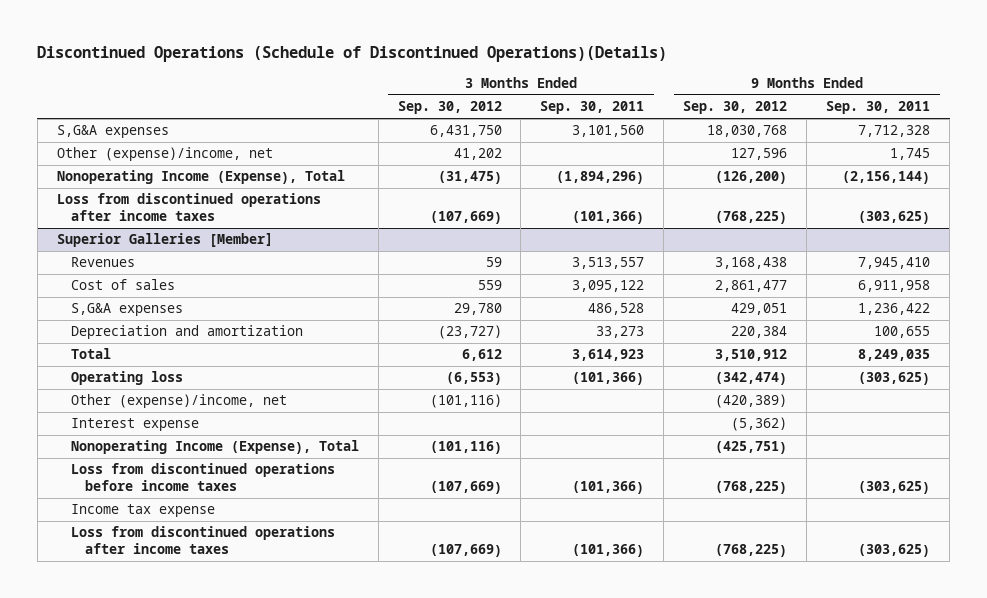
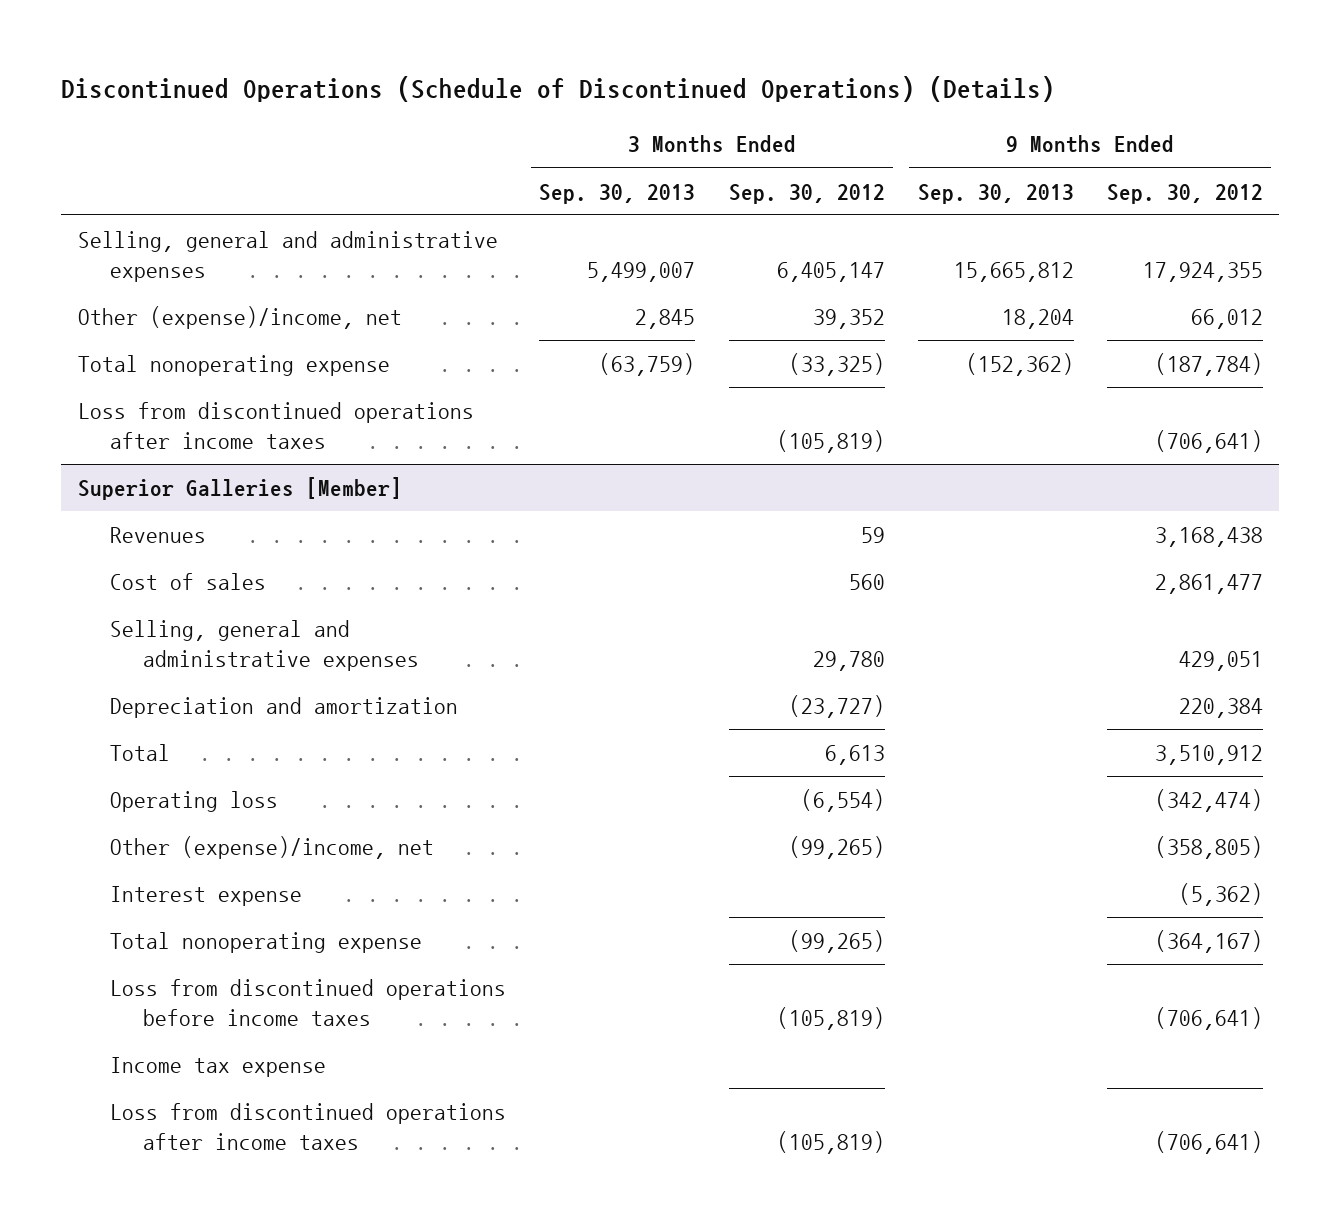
- Discontinued Operations (Schedule of Discontinued Operations)(Details)
+ Discontinued Operations (Schedule of Discontinued Operations) (Details)
- | 3 Months Ended Sep. 30, 2012 | 3 Months Ended Sep. 30, 2011 | 9 Months Ended Sep. 30, 2012 | 9 Months Ended Sep. 30, 2011
+ | 3 Months Ended Sep. 30, 2013 | 3 Months Ended Sep. 30, 2012 | 9 Months Ended Sep. 30, 2013 | 9 Months Ended Sep. 30, 2012
- S,G&A expenses | 6,431,750 | 3,101,560 | 18,030,768 | 7,712,328
- Other (expense)/income, net | 41,202 | | 127,596 | 1,745
- Nonoperating Income (Expense), Total | (31,475) | (1,894,296) | (126,200) | (2,156,144)
- Loss from discontinued operations after income taxes | (107,669) | (101,366) | (768,225) | (303,625)
+ Selling, general and administrative expenses | 5,499,007 | 6,405,147 | 15,665,812 | 17,924,355
+ Other (expense)/income, net | 2,845 | 39,352 | 18,204 | 66,012
+ Total nonoperating expense | (63,759) | (33,325) | (152,362) | (187,784)
+ Loss from discontinued operations after income taxes | | (105,819) | | (706,641)
@ Superior Galleries [Member]
- Cost of sales | 559 | 3,095,122 | 2,861,477 | 6,911,958
- S,G&A expenses | 29,780 | 486,528 | 429,051 | 1,236,422
+ Cost of sales | | 560 | | 2,861,477
+ Selling, general and administrative expenses | | 29,780 | | 429,051
- Total | 6,612 | 3,614,923 | 3,510,912 | 8,249,035
- Operating loss | (6,553) | (101,366) | (342,474) | (303,625)
- Other (expense)/income, net | (101,116) | | (420,389) |
+ Total | | 6,613 | | 3,510,912
+ Operating loss | | (6,554) | | (342,474)
+ Other (expense)/income, net | | (99,265) | | (358,805)
- Nonoperating Income (Expense), Total | (101,116) | | (425,751) |
- Loss from discontinued operations before income taxes | (107,669) | (101,366) | (768,225) | (303,625)
+ Total nonoperating expense | | (99,265) | | (364,167)
+ Loss from discontinued operations before income taxes | | (105,819) | | (706,641)
- Loss from discontinued operations after income taxes | (107,669) | (101,366) | (768,225) | (303,625)
+ Loss from discontinued operations after income taxes | | (105,819) | | (706,641)

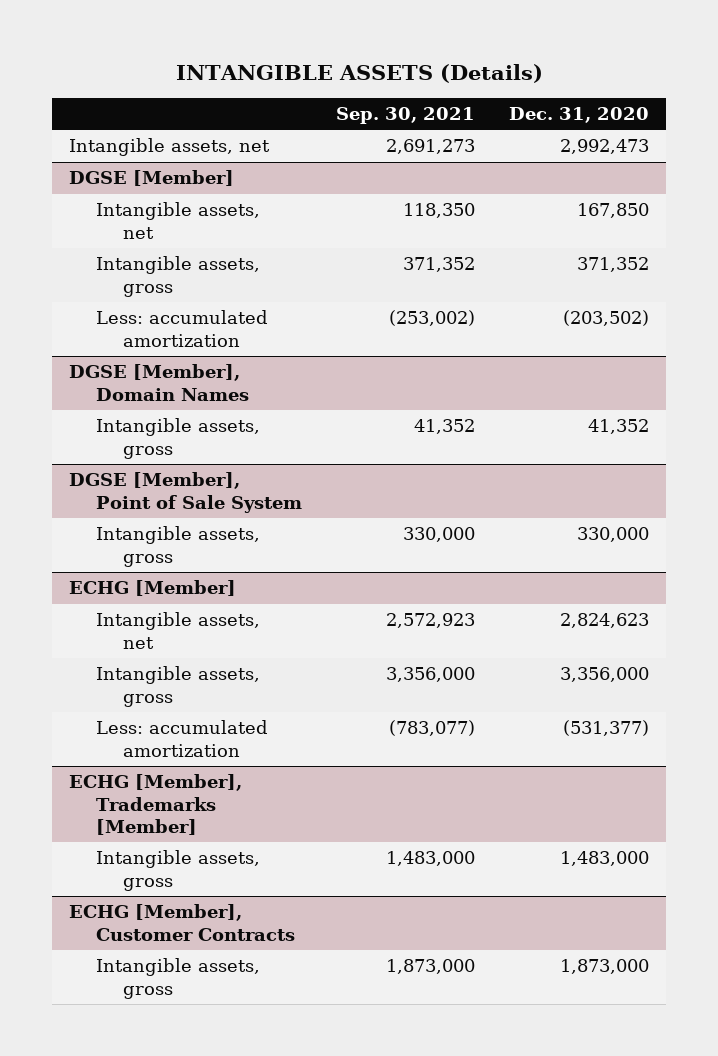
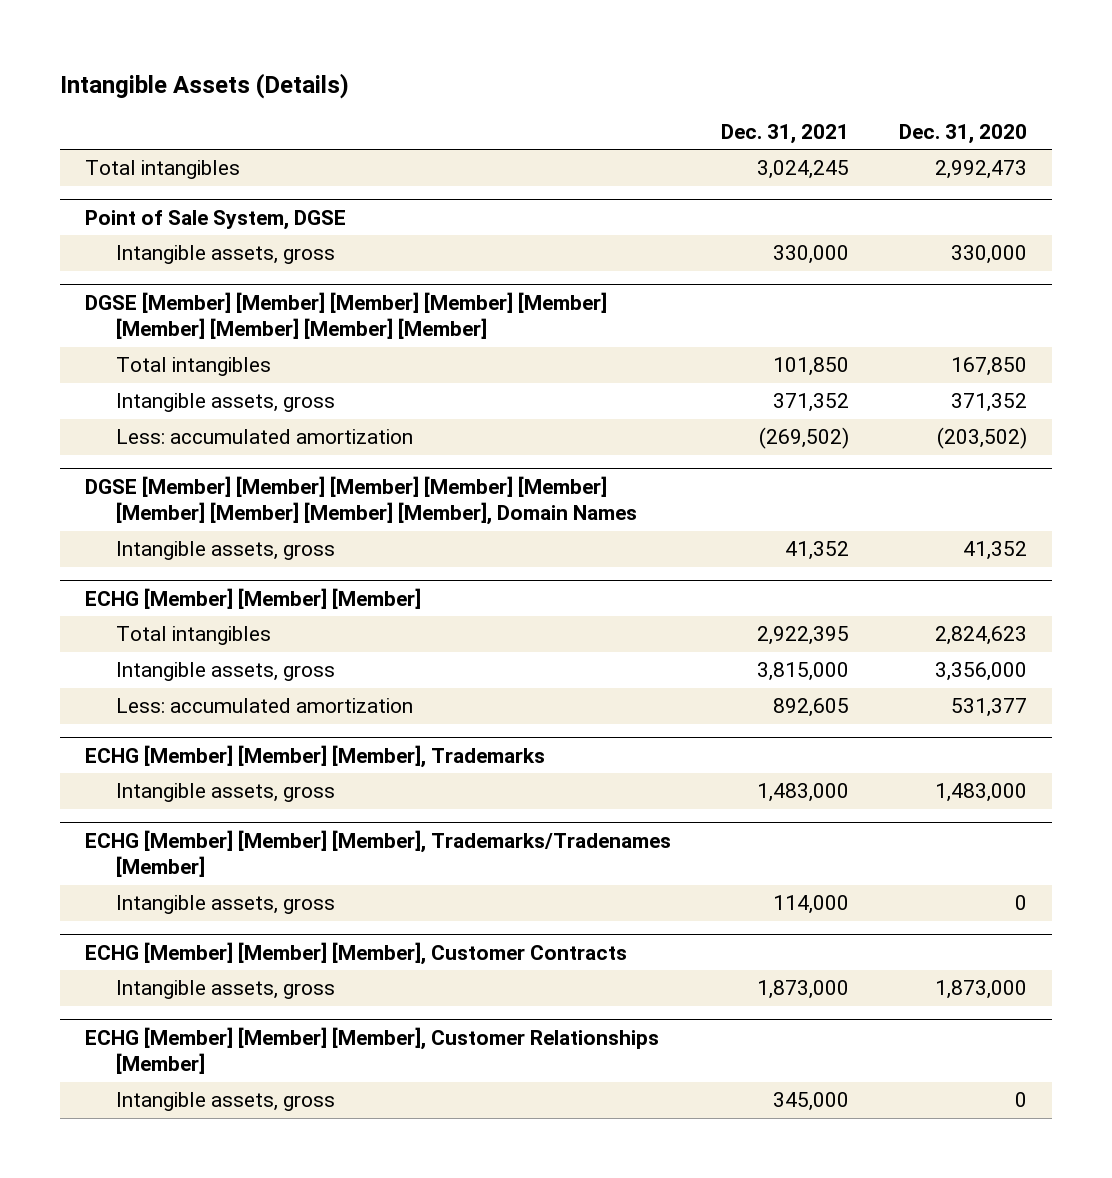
- INTANGIBLE ASSETS (Details)
+ Intangible Assets (Details)
- | Sep. 30, 2021 | Dec. 31, 2020
+ | Dec. 31, 2021 | Dec. 31, 2020
- Intangible assets, net | 2,691,273 | 2,992,473
- DGSE [Member]
- Intangible assets, net | 118,350 | 167,850
+ Total intangibles | 3,024,245 | 2,992,473
+ Point of Sale System, DGSE
+ Intangible assets, gross | 330,000 | 330,000
+ DGSE [Member] [Member] [Member] [Member] [Member] [Member] [Member] [Member] [Member]
+ Total intangibles | 101,850 | 167,850
- DGSE [Member], Domain Names
+ DGSE [Member] [Member] [Member] [Member] [Member] [Member] [Member] [Member] [Member], Domain Names
- DGSE [Member], Point of Sale System
- Intangible assets, gross | 330,000 | 330,000
- ECHG [Member]
- Intangible assets, net | 2,572,923 | 2,824,623
+ ECHG [Member] [Member] [Member]
+ Total intangibles | 2,922,395 | 2,824,623
- Less: accumulated amortization | (783,077) | (531,377)
- ECHG [Member], Trademarks [Member]
+ Less: accumulated amortization | 892,605 | 531,377
+ ECHG [Member] [Member] [Member], Trademarks
- ECHG [Member], Customer Contracts
+ ECHG [Member] [Member] [Member], Trademarks/Tradenames [Member]
+ Intangible assets, gross | 114,000 | 0
+ ECHG [Member] [Member] [Member], Customer Contracts
+ ECHG [Member] [Member] [Member], Customer Relationships [Member]
+ Intangible assets, gross | 345,000 | 0

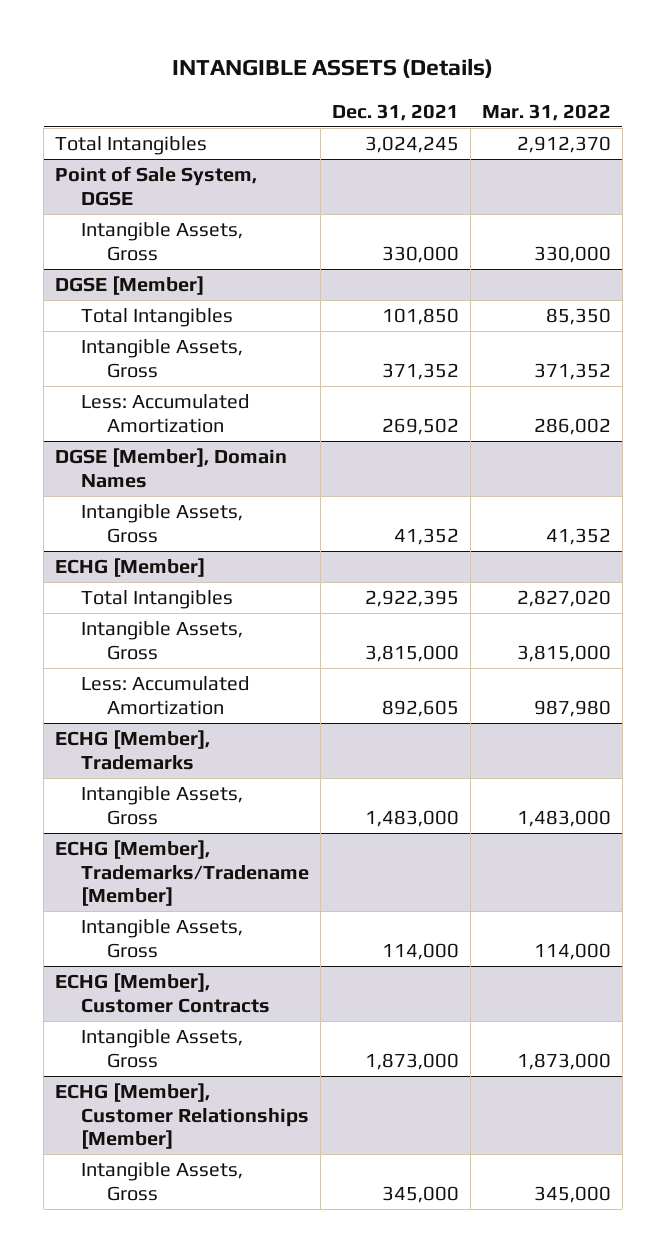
- Intangible Assets (Details)
+ INTANGIBLE ASSETS (Details)
- | Dec. 31, 2021 | Dec. 31, 2020
+ | Dec. 31, 2021 | Mar. 31, 2022
- Total intangibles | 3,024,245 | 2,992,473
+ Total Intangibles | 3,024,245 | 2,912,370
@ Point of Sale System, DGSE
- Intangible assets, gross | 330,000 | 330,000
- DGSE [Member] [Member] [Member] [Member] [Member] [Member] [Member] [Member] [Member]
- Total intangibles | 101,850 | 167,850
- Intangible assets, gross | 371,352 | 371,352
- Less: accumulated amortization | (269,502) | (203,502)
- DGSE [Member] [Member] [Member] [Member] [Member] [Member] [Member] [Member] [Member], Domain Names
- Intangible assets, gross | 41,352 | 41,352
- ECHG [Member] [Member] [Member]
- Total intangibles | 2,922,395 | 2,824,623
- Intangible assets, gross | 3,815,000 | 3,356,000
- Less: accumulated amortization | 892,605 | 531,377
- ECHG [Member] [Member] [Member], Trademarks
- Intangible assets, gross | 1,483,000 | 1,483,000
- ECHG [Member] [Member] [Member], Trademarks/Tradenames [Member]
- Intangible assets, gross | 114,000 | 0
- ECHG [Member] [Member] [Member], Customer Contracts
- Intangible assets, gross | 1,873,000 | 1,873,000
- ECHG [Member] [Member] [Member], Customer Relationships [Member]
- Intangible assets, gross | 345,000 | 0
@ Point of Sale System, DGSE
+ Intangible Assets, Gross | 330,000 | 330,000
+ DGSE [Member]
+ Total Intangibles | 101,850 | 85,350
+ Intangible Assets, Gross | 371,352 | 371,352
+ Less: Accumulated Amortization | 269,502 | 286,002
+ DGSE [Member], Domain Names
+ Intangible Assets, Gross | 41,352 | 41,352
+ ECHG [Member]
+ Total Intangibles | 2,922,395 | 2,827,020
+ Intangible Assets, Gross | 3,815,000 | 3,815,000
+ Less: Accumulated Amortization | 892,605 | 987,980
+ ECHG [Member], Trademarks
+ Intangible Assets, Gross | 1,483,000 | 1,483,000
+ ECHG [Member], Trademarks/Tradename [Member]
+ Intangible Assets, Gross | 114,000 | 114,000
+ ECHG [Member], Customer Contracts
+ Intangible Assets, Gross | 1,873,000 | 1,873,000
+ ECHG [Member], Customer Relationships [Member]
+ Intangible Assets, Gross | 345,000 | 345,000

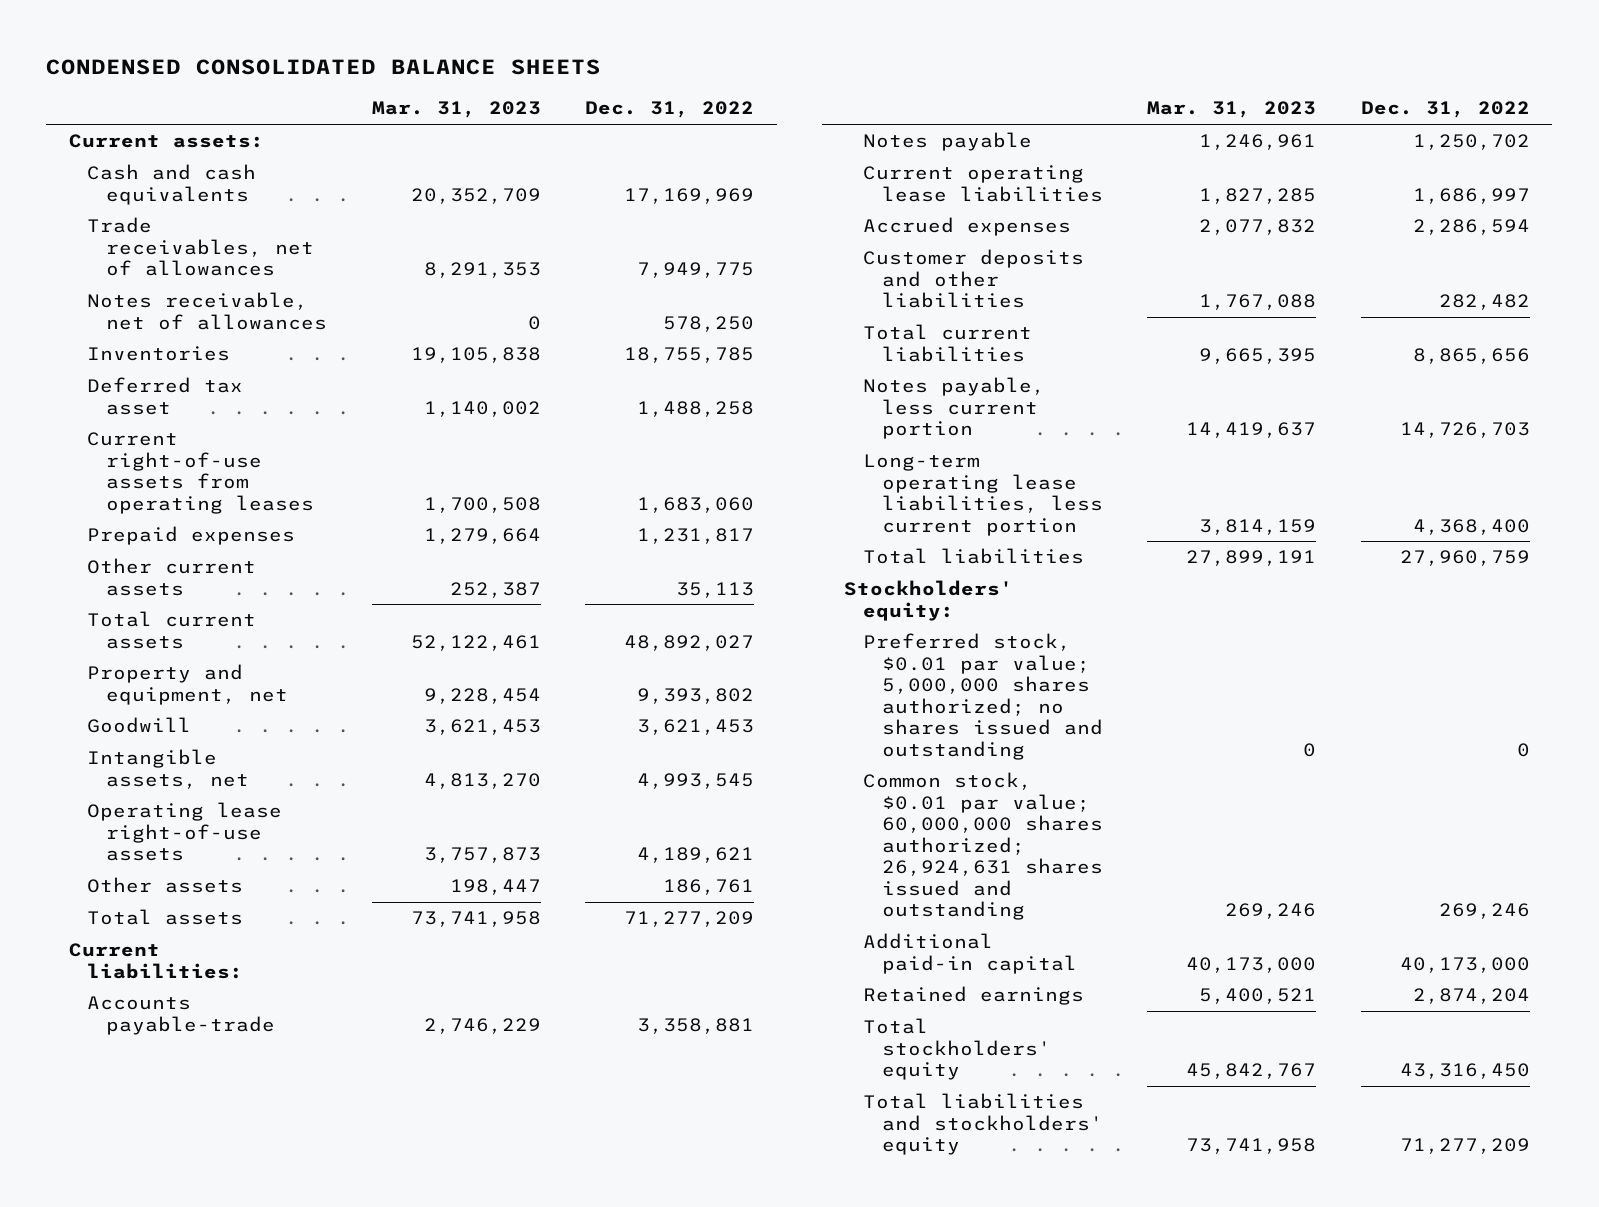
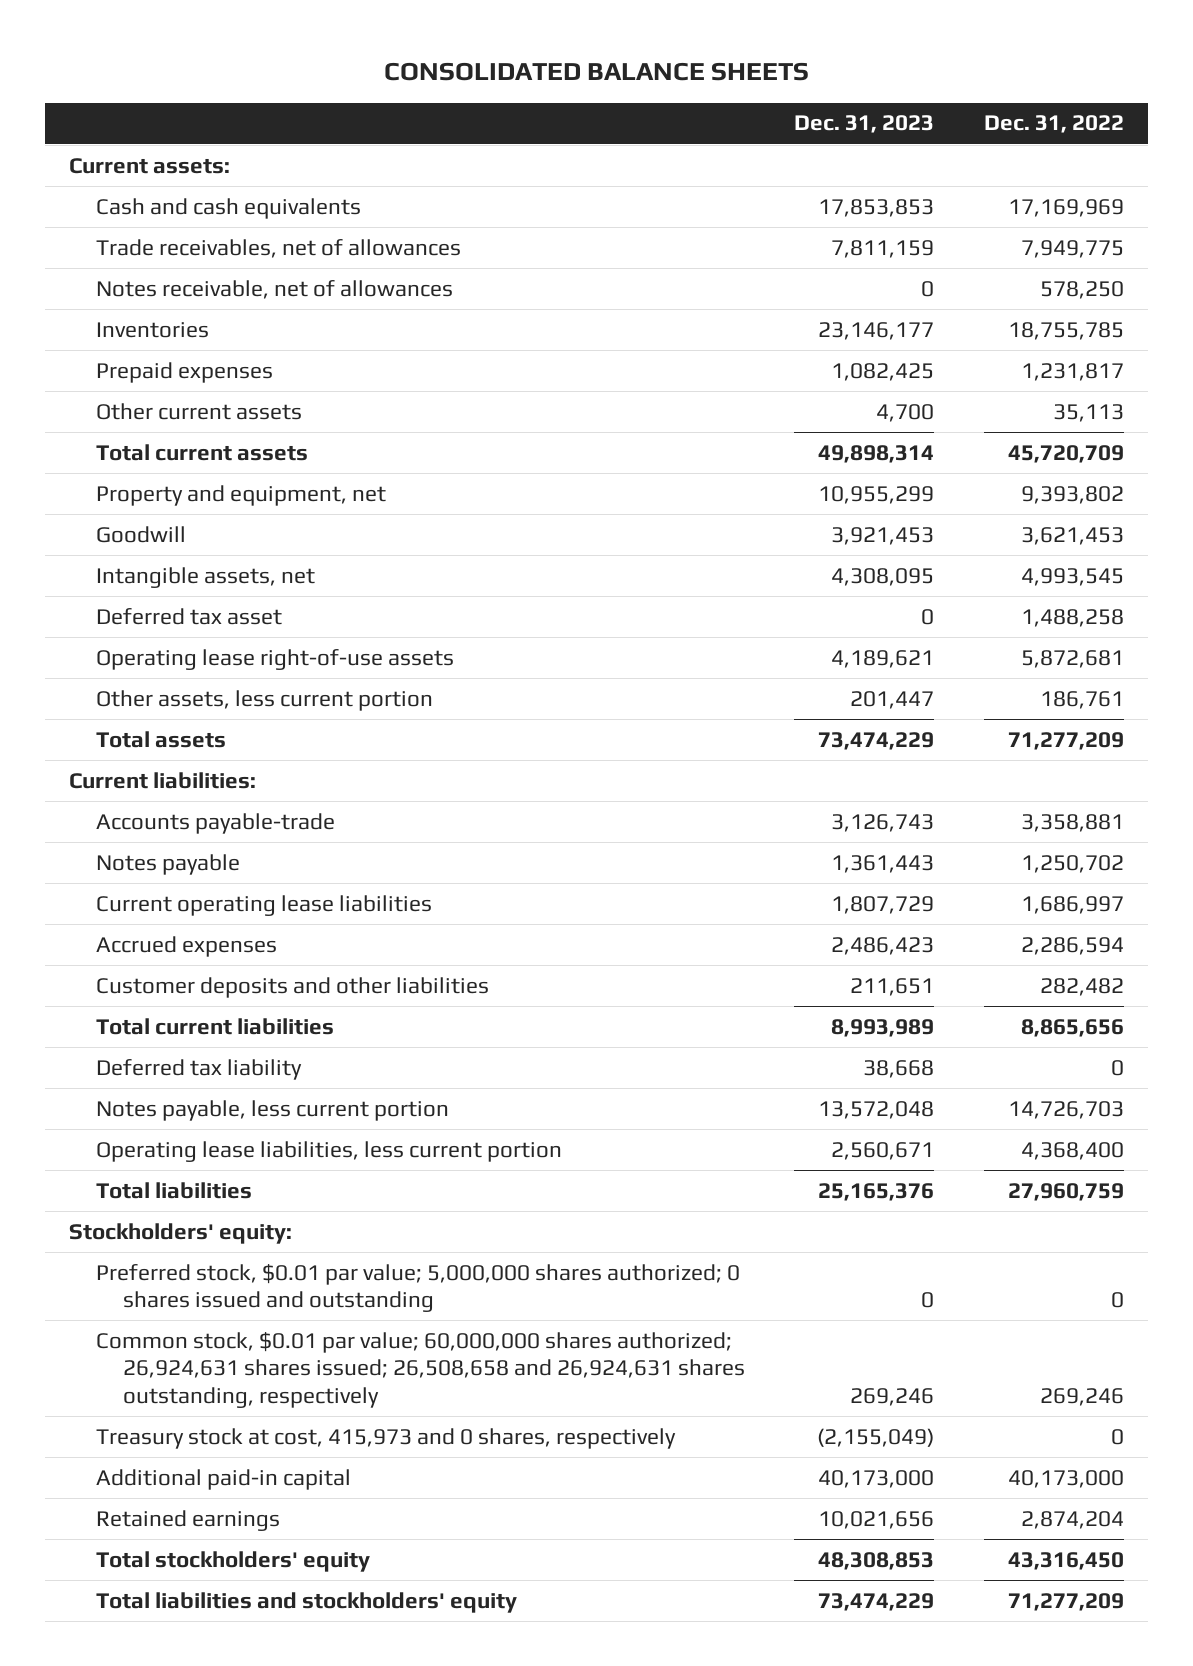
- CONDENSED CONSOLIDATED BALANCE SHEETS
+ CONSOLIDATED BALANCE SHEETS
- | Mar. 31, 2023 | Dec. 31, 2022
+ | Dec. 31, 2023 | Dec. 31, 2022
- Current right-of-use assets from operating leases | 1,700,508 | 1,683,060
- Total current assets | 52,122,461 | 48,892,027
+ Total current assets | 49,898,314 | 45,720,709
- Operating lease right-of-use assets | 3,757,873 | 4,189,621
- Other assets | 198,447 | 186,761
moved down: Deferred tax asset | 0 | 1,488,258
+ Operating lease right-of-use assets | 4,189,621 | 5,872,681
+ Other assets, less current portion | 201,447 | 186,761
+ Deferred tax liability | 38,668 | 0
- Long-term operating lease liabilities, less current portion | 3,814,159 | 4,368,400
+ Operating lease liabilities, less current portion | 2,560,671 | 4,368,400
- Preferred stock, $0.01 par value; 5,000,000 shares authorized; no shares issued and outstanding | 0 | 0
- Common stock, $0.01 par value; 60,000,000 shares authorized; 26,924,631 shares issued and outstanding | 269,246 | 269,246
+ Preferred stock, $0.01 par value; 5,000,000 shares authorized; 0 shares issued and outstanding | 0 | 0
+ Common stock, $0.01 par value; 60,000,000 shares authorized; 26,924,631 shares issued; 26,508,658 and 26,924,631 shares outstanding, respectively | 269,246 | 269,246
+ Treasury stock at cost, 415,973 and 0 shares, respectively | (2,155,049) | 0

